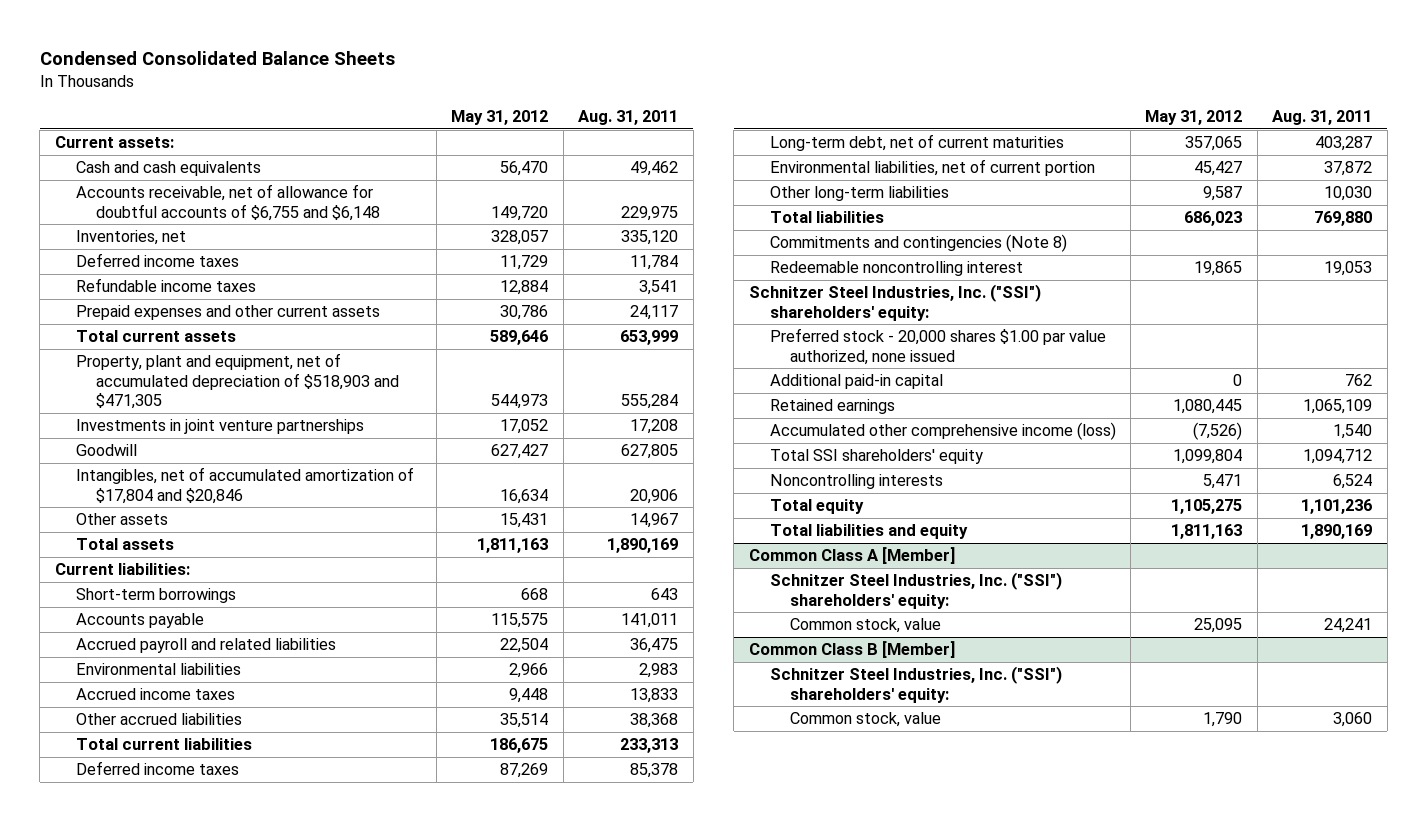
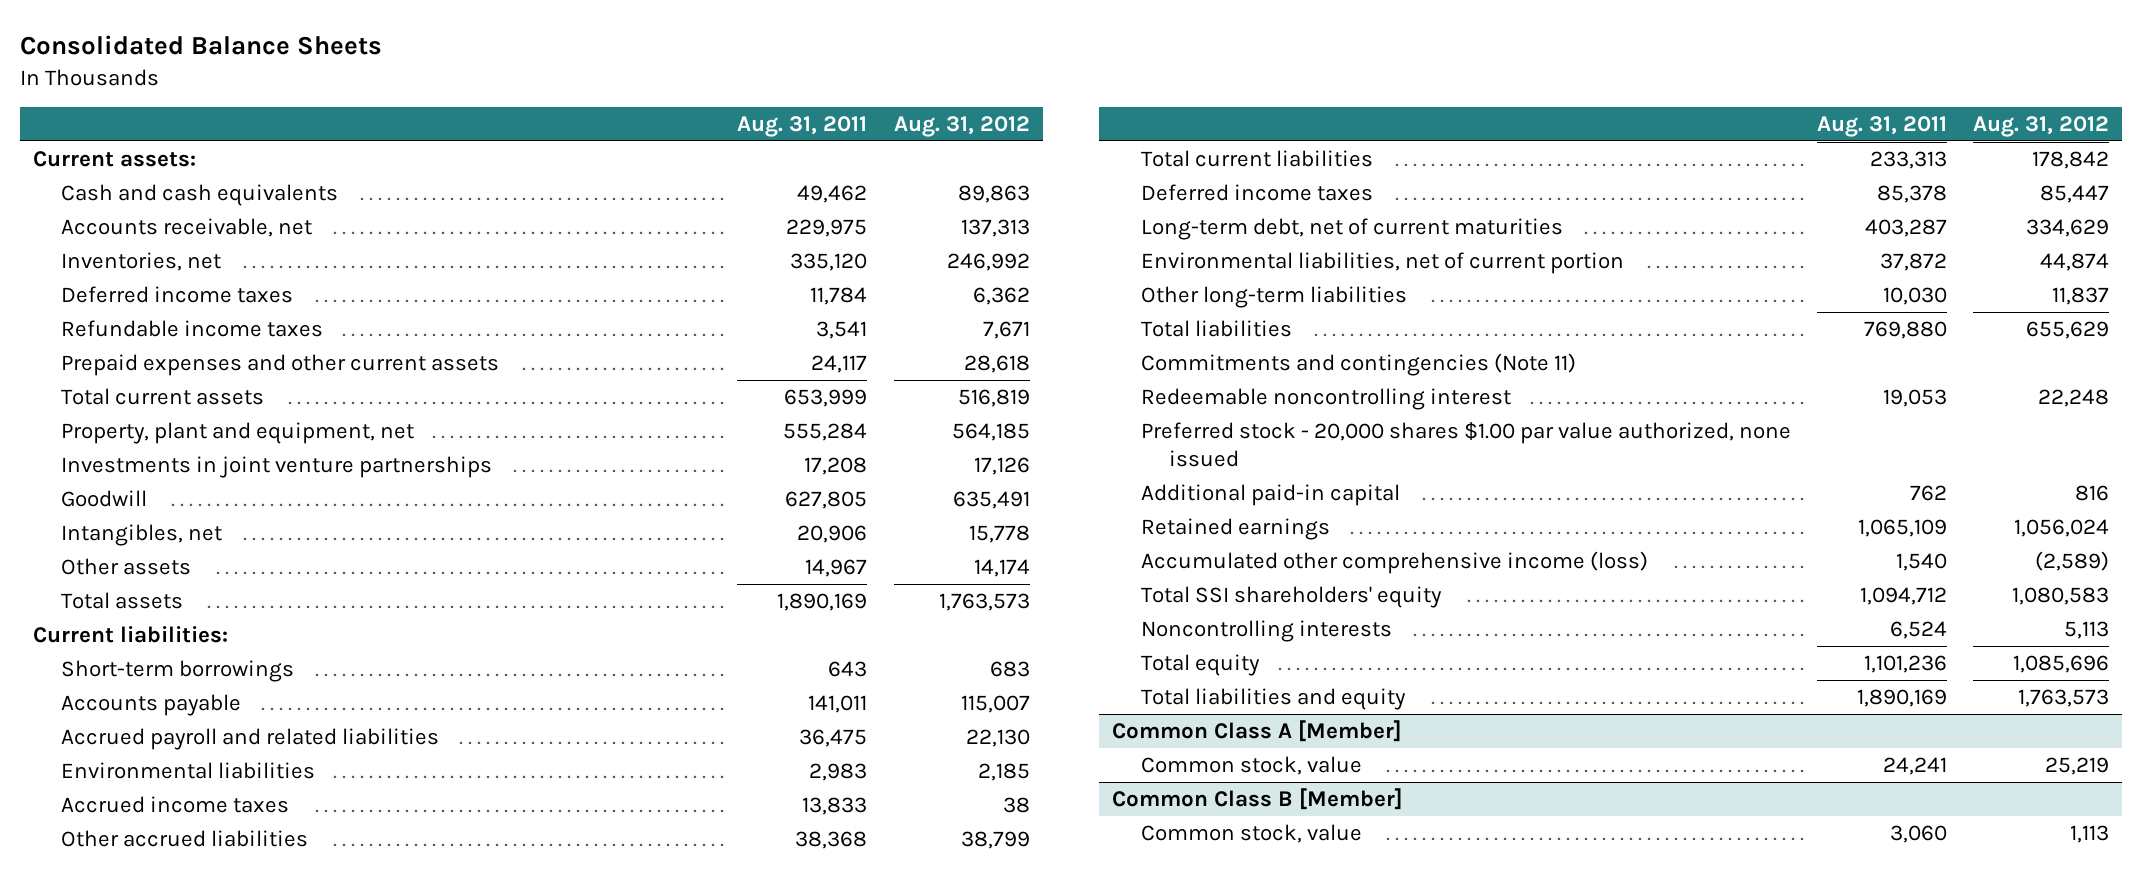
- Condensed Consolidated Balance Sheets
+ Consolidated Balance Sheets
- | May 31, 2012 | Aug. 31, 2011
+ | Aug. 31, 2011 | Aug. 31, 2012
- Accounts receivable, net of allowance for doubtful accounts of $6,755 and $6,148 | 149,720 | 229,975
+ Accounts receivable, net | 229,975 | 137,313
- Property, plant and equipment, net of accumulated depreciation of $518,903 and $471,305 | 544,973 | 555,284
+ Property, plant and equipment, net | 555,284 | 564,185
- Intangibles, net of accumulated amortization of $17,804 and $20,846 | 16,634 | 20,906
+ Intangibles, net | 20,906 | 15,778
- Commitments and contingencies (Note 8)
+ Commitments and contingencies (Note 11)
- Schnitzer Steel Industries, Inc. ("SSI") shareholders' equity:
@ Common Class A [Member]
- Schnitzer Steel Industries, Inc. ("SSI") shareholders' equity:
@ Common Class B [Member]
- Schnitzer Steel Industries, Inc. ("SSI") shareholders' equity:

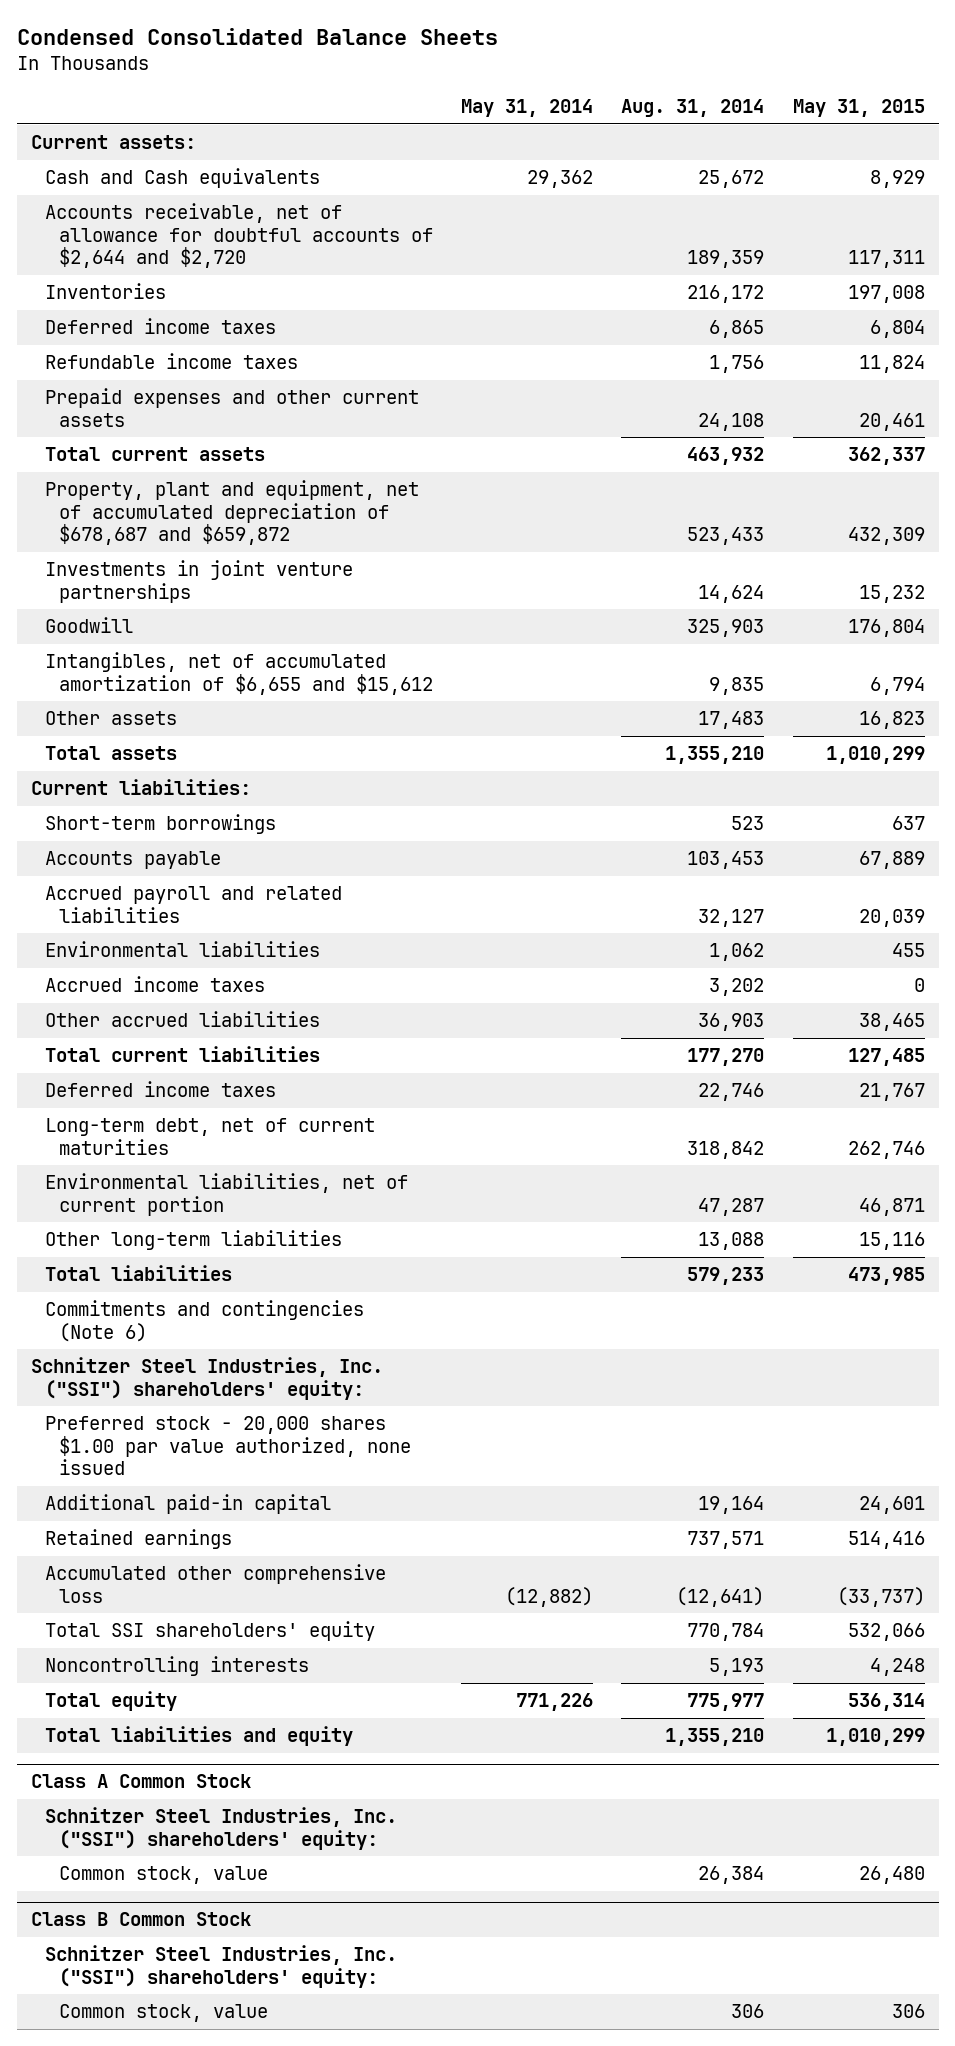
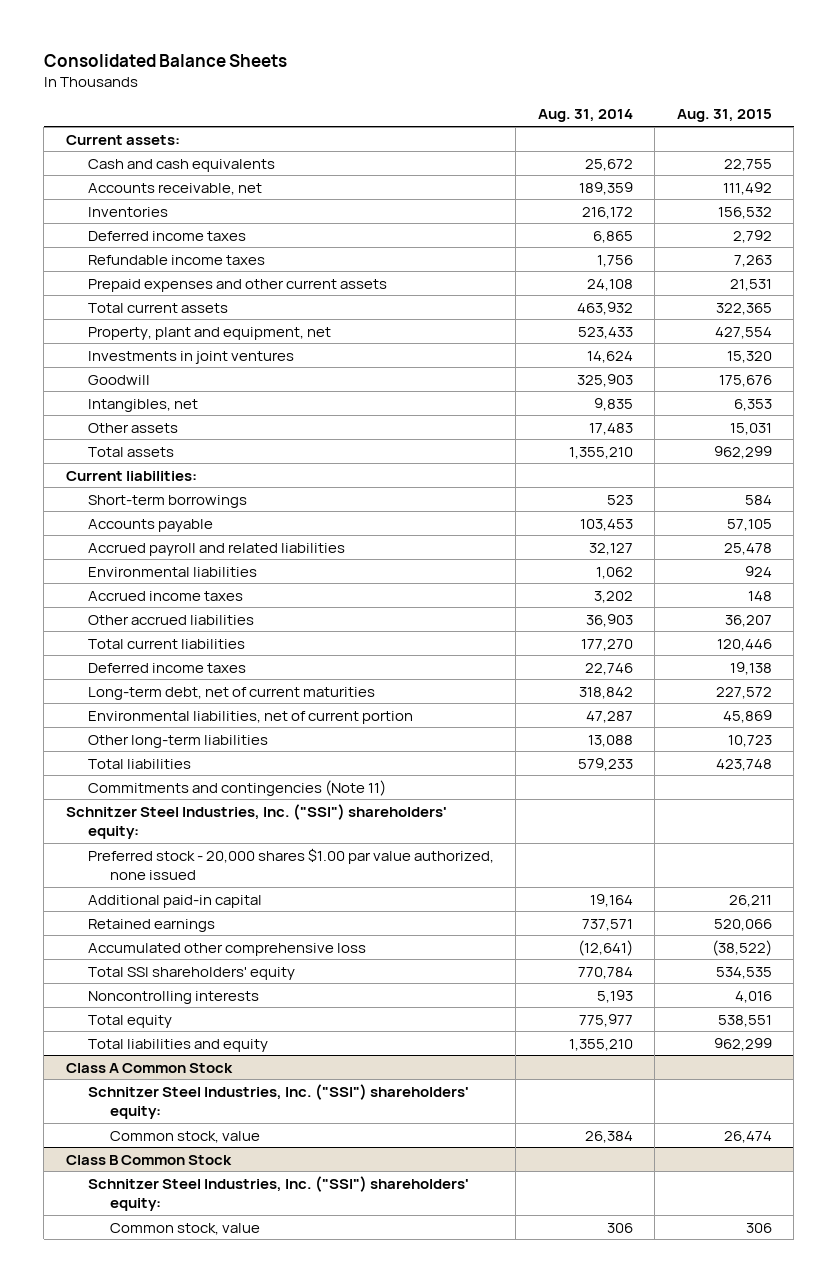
- Condensed Consolidated Balance Sheets
+ Consolidated Balance Sheets
- | May 31, 2014 | Aug. 31, 2014 | May 31, 2015
+ | Aug. 31, 2014 | Aug. 31, 2015
- Cash and Cash equivalents | 29,362 | 25,672 | 8,929
- Accounts receivable, net of allowance for doubtful accounts of $2,644 and $2,720 | | 189,359 | 117,311
+ Cash and cash equivalents | 25,672 | 22,755
+ Accounts receivable, net | 189,359 | 111,492
- Property, plant and equipment, net of accumulated depreciation of $678,687 and $659,872 | | 523,433 | 432,309
- Investments in joint venture partnerships | | 14,624 | 15,232
+ Property, plant and equipment, net | 523,433 | 427,554
+ Investments in joint ventures | 14,624 | 15,320
- Intangibles, net of accumulated amortization of $6,655 and $15,612 | | 9,835 | 6,794
+ Intangibles, net | 9,835 | 6,353
- Commitments and contingencies (Note 6)
+ Commitments and contingencies (Note 11)

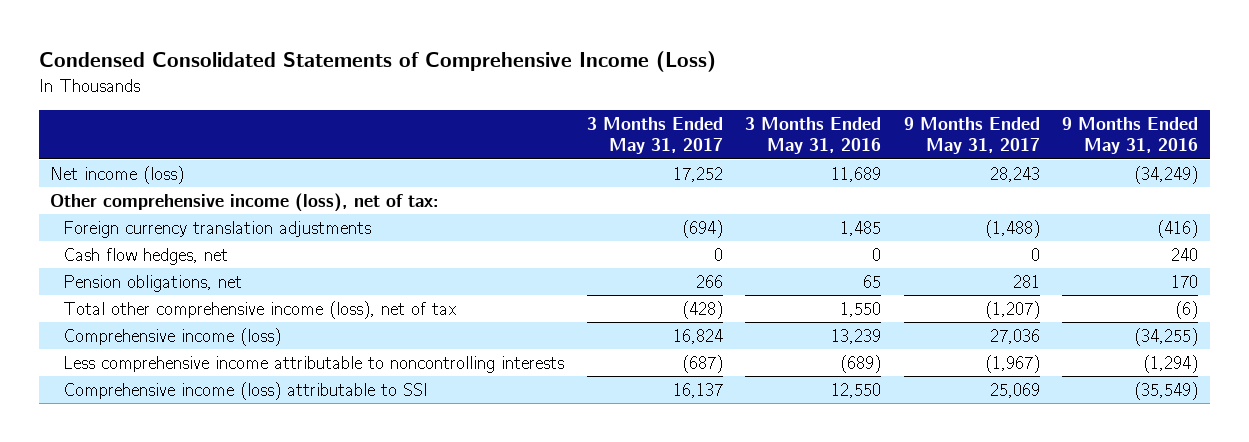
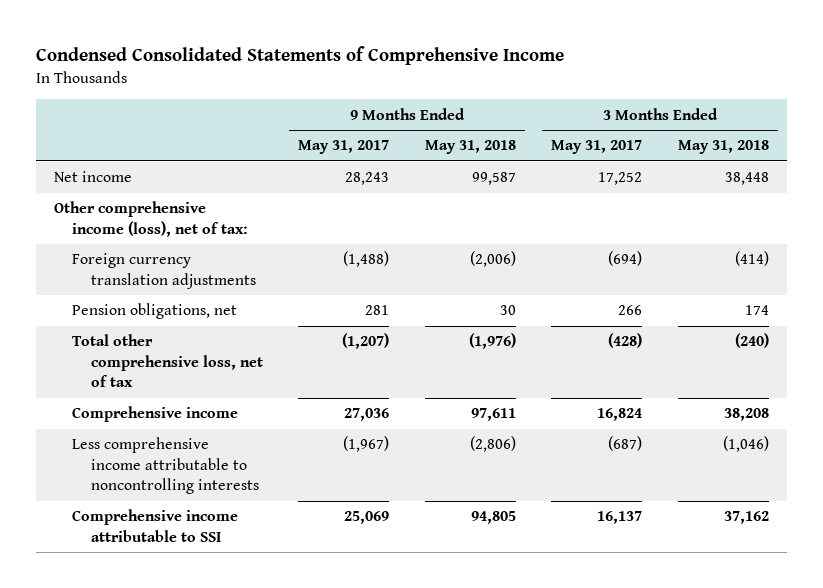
- Condensed Consolidated Statements of Comprehensive Income (Loss)
+ Condensed Consolidated Statements of Comprehensive Income
- | 3 Months Ended May 31, 2017 | 3 Months Ended May 31, 2016 | 9 Months Ended May 31, 2017 | 9 Months Ended May 31, 2016
+ | 9 Months Ended May 31, 2017 | 9 Months Ended May 31, 2018 | 3 Months Ended May 31, 2017 | 3 Months Ended May 31, 2018
- Net income (loss) | 17,252 | 11,689 | 28,243 | (34,249)
+ Net income | 28,243 | 99,587 | 17,252 | 38,448
- Cash flow hedges, net | 0 | 0 | 0 | 240
- Total other comprehensive income (loss), net of tax | (428) | 1,550 | (1,207) | (6)
- Comprehensive income (loss) | 16,824 | 13,239 | 27,036 | (34,255)
+ Total other comprehensive loss, net of tax | (1,207) | (1,976) | (428) | (240)
+ Comprehensive income | 27,036 | 97,611 | 16,824 | 38,208
- Comprehensive income (loss) attributable to SSI | 16,137 | 12,550 | 25,069 | (35,549)
+ Comprehensive income attributable to SSI | 25,069 | 94,805 | 16,137 | 37,162

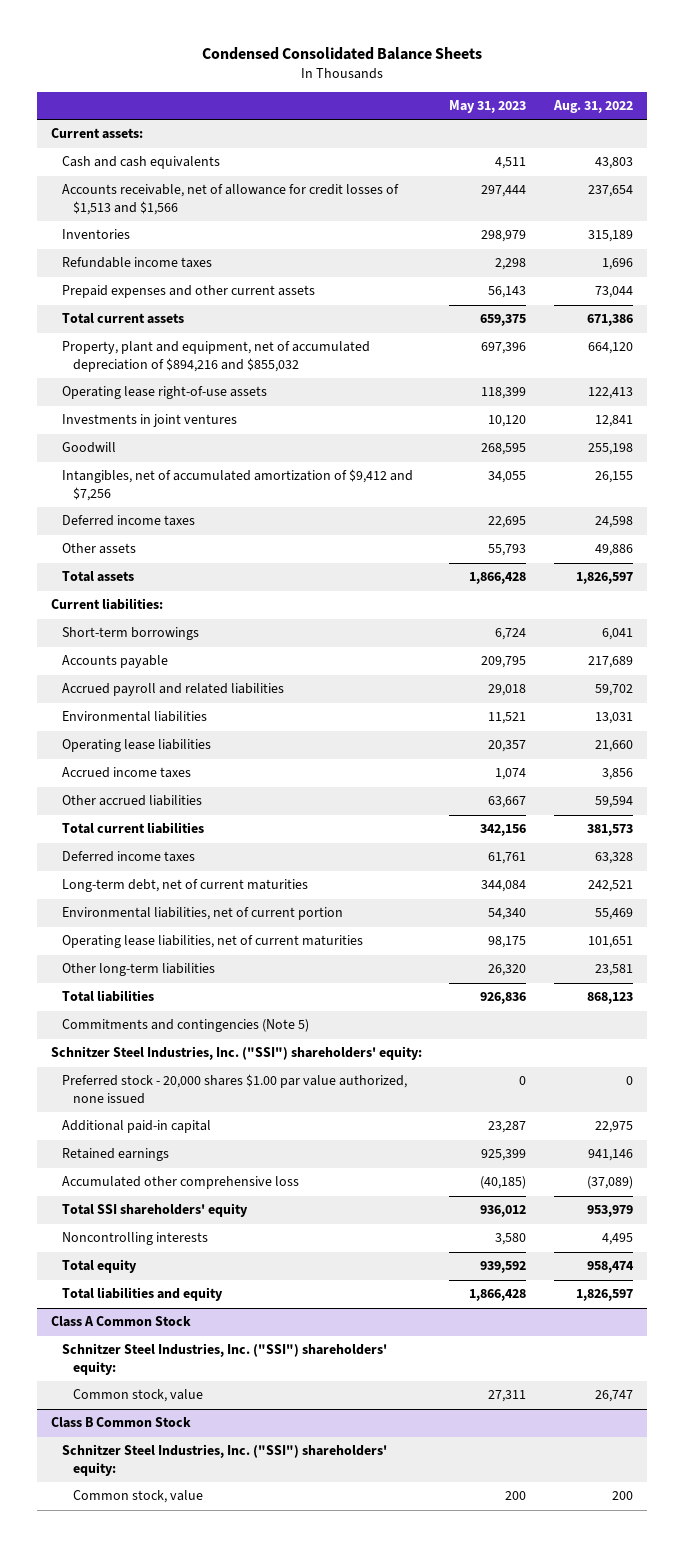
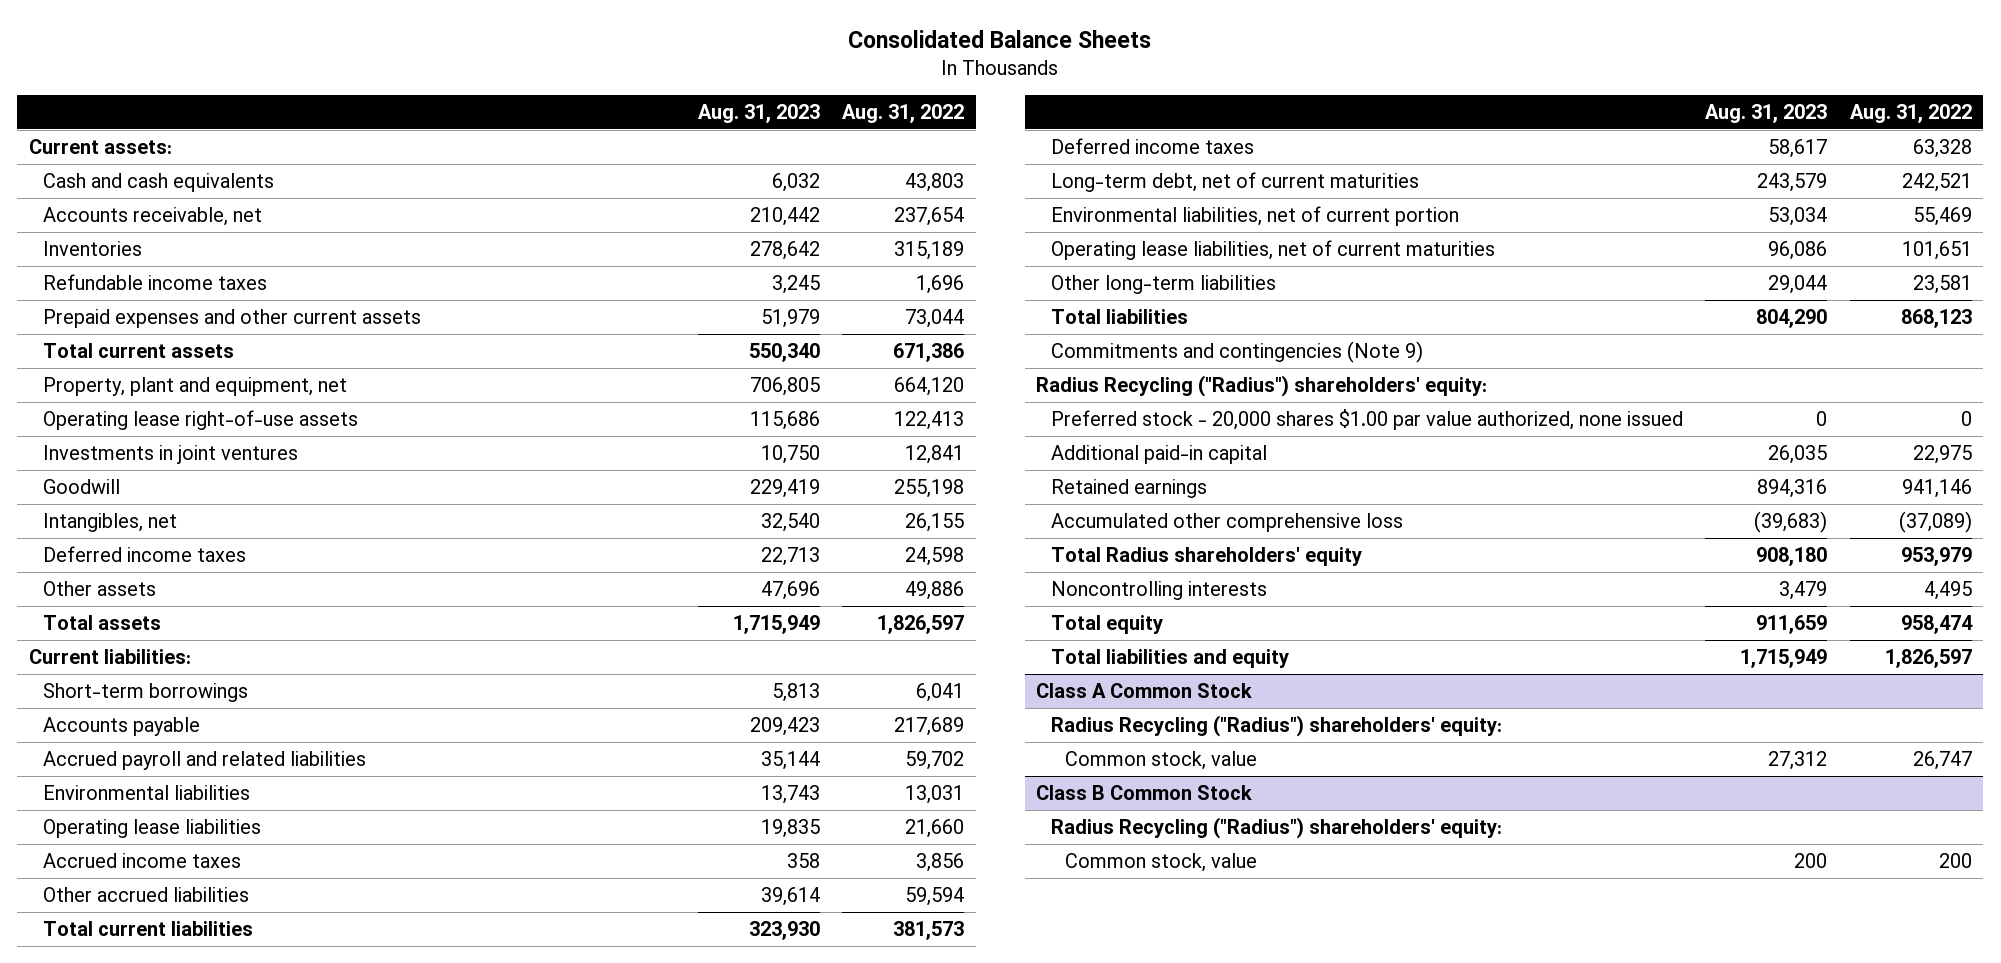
- Condensed Consolidated Balance Sheets
+ Consolidated Balance Sheets
- | May 31, 2023 | Aug. 31, 2022
+ | Aug. 31, 2023 | Aug. 31, 2022
- Accounts receivable, net of allowance for credit losses of $1,513 and $1,566 | 297,444 | 237,654
+ Accounts receivable, net | 210,442 | 237,654
- Property, plant and equipment, net of accumulated depreciation of $894,216 and $855,032 | 697,396 | 664,120
+ Property, plant and equipment, net | 706,805 | 664,120
- Intangibles, net of accumulated amortization of $9,412 and $7,256 | 34,055 | 26,155
+ Intangibles, net | 32,540 | 26,155
- Commitments and contingencies (Note 5)
- Schnitzer Steel Industries, Inc. ("SSI") shareholders' equity:
+ Commitments and contingencies (Note 9)
+ Radius Recycling ("Radius") shareholders' equity:
- Total SSI shareholders' equity | 936,012 | 953,979
+ Total Radius shareholders' equity | 908,180 | 953,979
@ Class A Common Stock
- Schnitzer Steel Industries, Inc. ("SSI") shareholders' equity:
+ Radius Recycling ("Radius") shareholders' equity:
@ Class B Common Stock
- Schnitzer Steel Industries, Inc. ("SSI") shareholders' equity:
+ Radius Recycling ("Radius") shareholders' equity:

